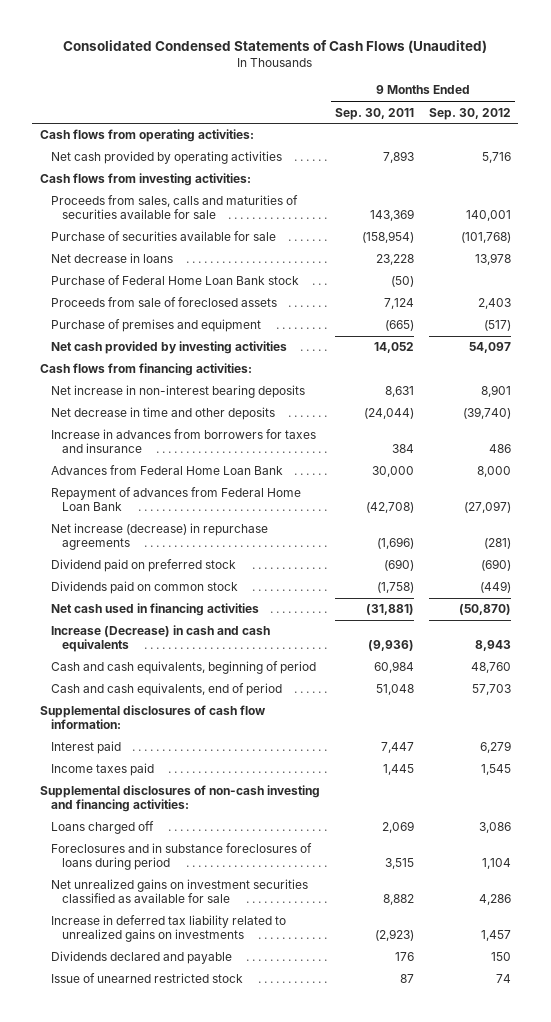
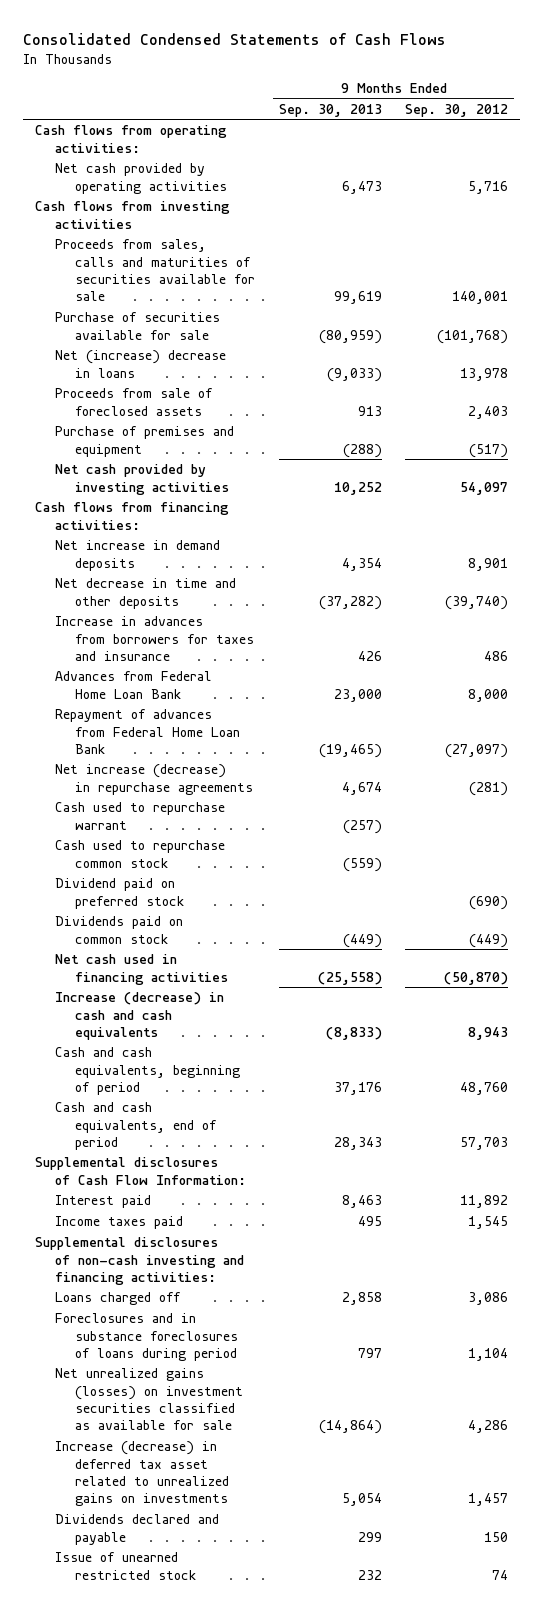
- Consolidated Condensed Statements of Cash Flows (Unaudited)
+ Consolidated Condensed Statements of Cash Flows
- | 9 Months Ended Sep. 30, 2011 | 9 Months Ended Sep. 30, 2012
+ | 9 Months Ended Sep. 30, 2013 | 9 Months Ended Sep. 30, 2012
- Cash flows from investing activities:
+ Cash flows from investing activities
- Net decrease in loans | 23,228 | 13,978
- Purchase of Federal Home Loan Bank stock | (50) |
+ Net (increase) decrease in loans | (9,033) | 13,978
- Net increase in non-interest bearing deposits | 8,631 | 8,901
+ Net increase in demand deposits | 4,354 | 8,901
+ Cash used to repurchase warrant | (257) |
+ Cash used to repurchase common stock | (559) |
- Increase (Decrease) in cash and cash equivalents | (9,936) | 8,943
+ Increase (decrease) in cash and cash equivalents | (8,833) | 8,943
- Supplemental disclosures of cash flow information:
- Interest paid | 7,447 | 6,279
+ Supplemental disclosures of Cash Flow Information:
+ Interest paid | 8,463 | 11,892
- Net unrealized gains on investment securities classified as available for sale | 8,882 | 4,286
- Increase in deferred tax liability related to unrealized gains on investments | (2,923) | 1,457
+ Net unrealized gains (losses) on investment securities classified as available for sale | (14,864) | 4,286
+ Increase (decrease) in deferred tax asset related to unrealized gains on investments | 5,054 | 1,457

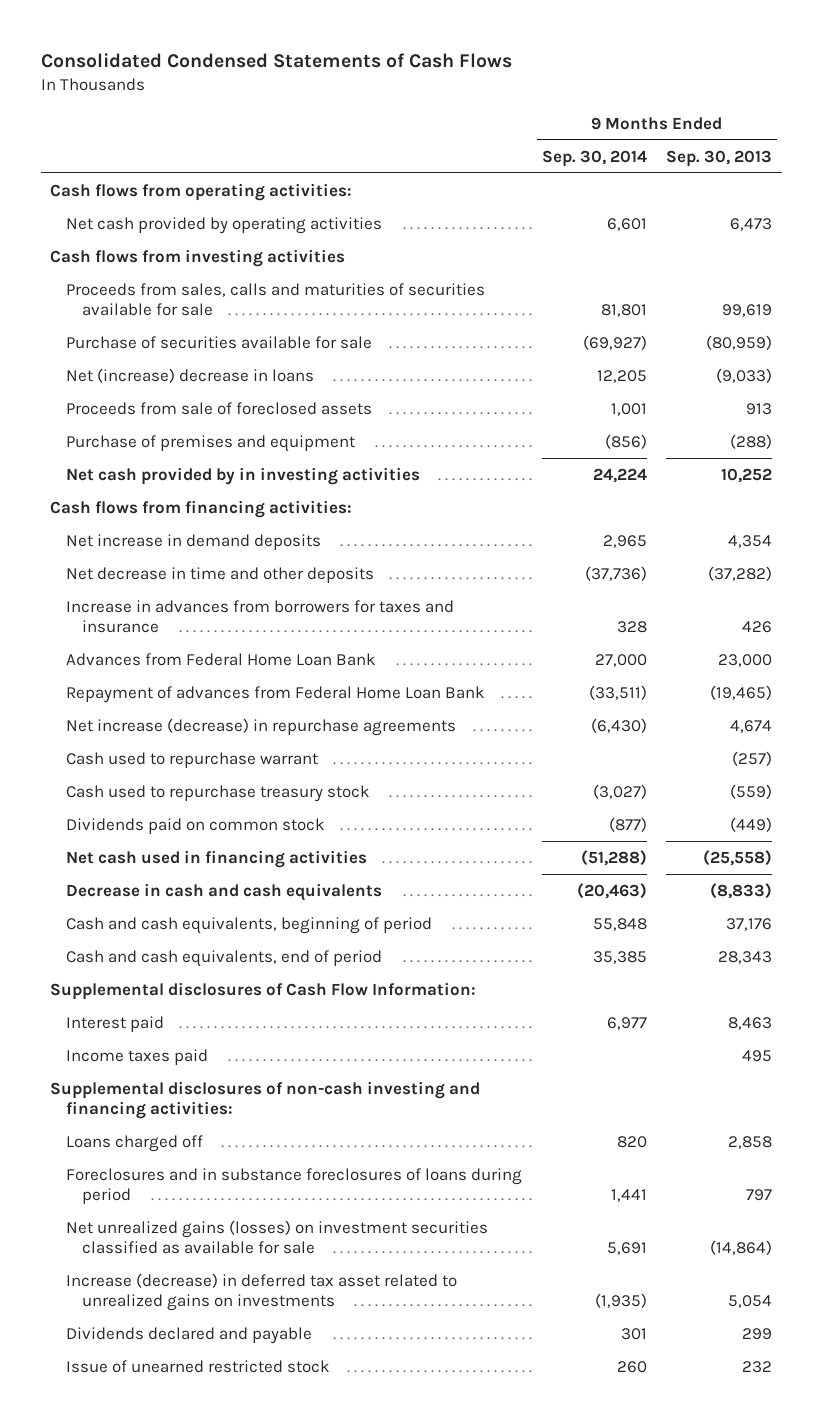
- | 9 Months Ended Sep. 30, 2013 | 9 Months Ended Sep. 30, 2012
+ | 9 Months Ended Sep. 30, 2014 | 9 Months Ended Sep. 30, 2013
- Net cash provided by investing activities | 10,252 | 54,097
+ Net cash provided by in investing activities | 24,224 | 10,252
- Cash used to repurchase common stock | (559) |
- Dividend paid on preferred stock | | (690)
+ Cash used to repurchase treasury stock | (3,027) | (559)
- Increase (decrease) in cash and cash equivalents | (8,833) | 8,943
+ Decrease in cash and cash equivalents | (20,463) | (8,833)

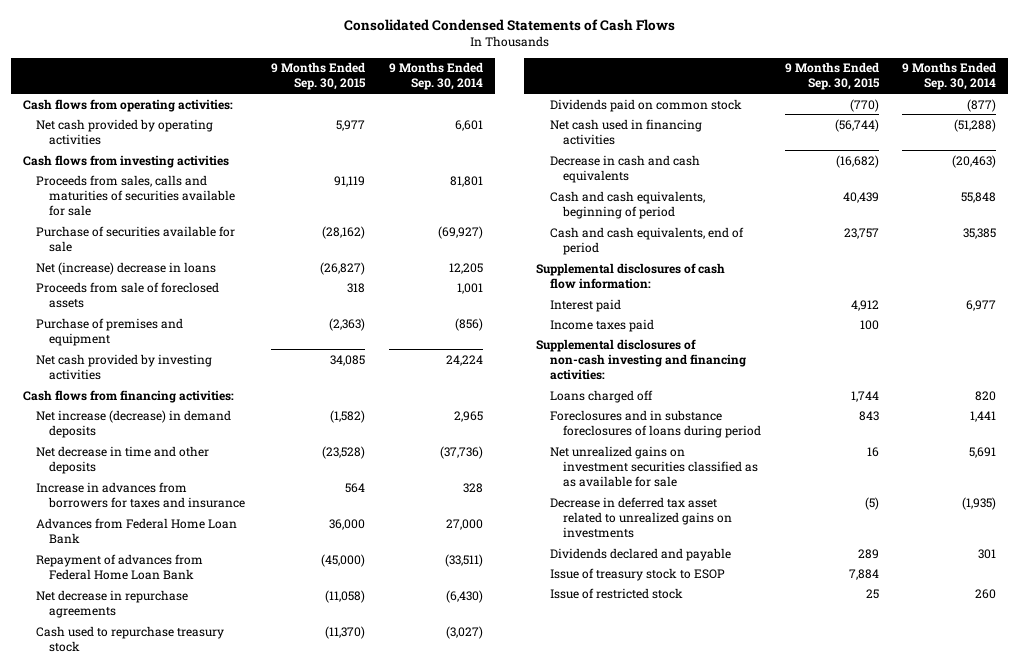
- | 9 Months Ended Sep. 30, 2014 | 9 Months Ended Sep. 30, 2013
+ | 9 Months Ended Sep. 30, 2015 | 9 Months Ended Sep. 30, 2014
- Net cash provided by in investing activities | 24,224 | 10,252
+ Net cash provided by investing activities | 34,085 | 24,224
- Net increase in demand deposits | 2,965 | 4,354
+ Net increase (decrease) in demand deposits | (1,582) | 2,965
- Net increase (decrease) in repurchase agreements | (6,430) | 4,674
- Cash used to repurchase warrant | | (257)
+ Net decrease in repurchase agreements | (11,058) | (6,430)
- Supplemental disclosures of Cash Flow Information:
+ Supplemental disclosures of cash flow information:
- Net unrealized gains (losses) on investment securities classified as available for sale | 5,691 | (14,864)
- Increase (decrease) in deferred tax asset related to unrealized gains on investments | (1,935) | 5,054
+ Net unrealized gains on investment securities classified as as available for sale | 16 | 5,691
+ Decrease in deferred tax asset related to unrealized gains on investments | (5) | (1,935)
- Issue of unearned restricted stock | 260 | 232
+ Issue of treasury stock to ESOP | 7,884 |
+ Issue of restricted stock | 25 | 260

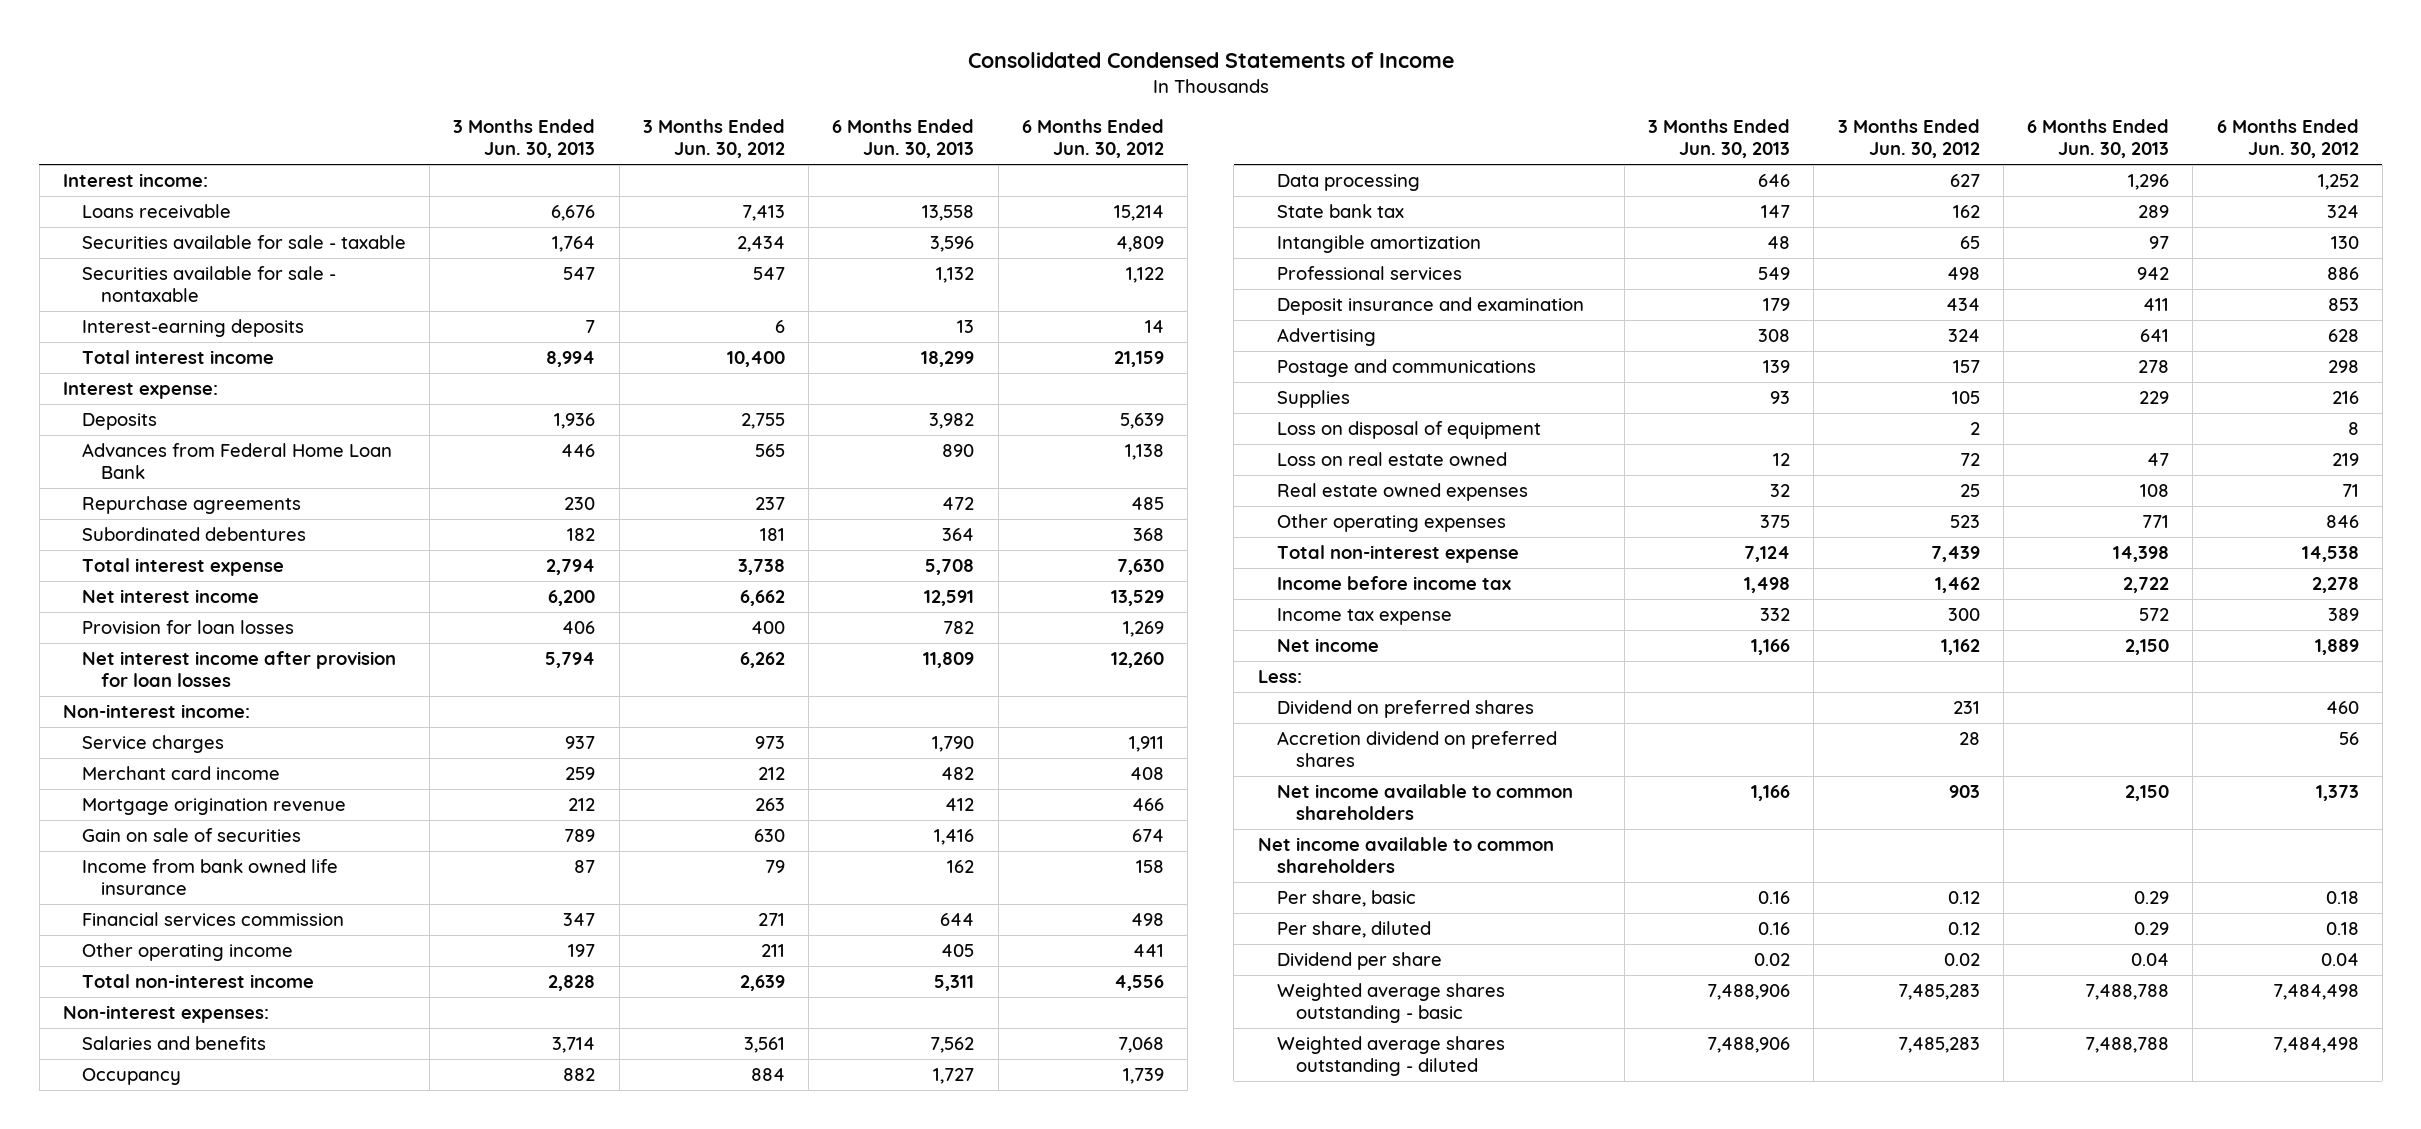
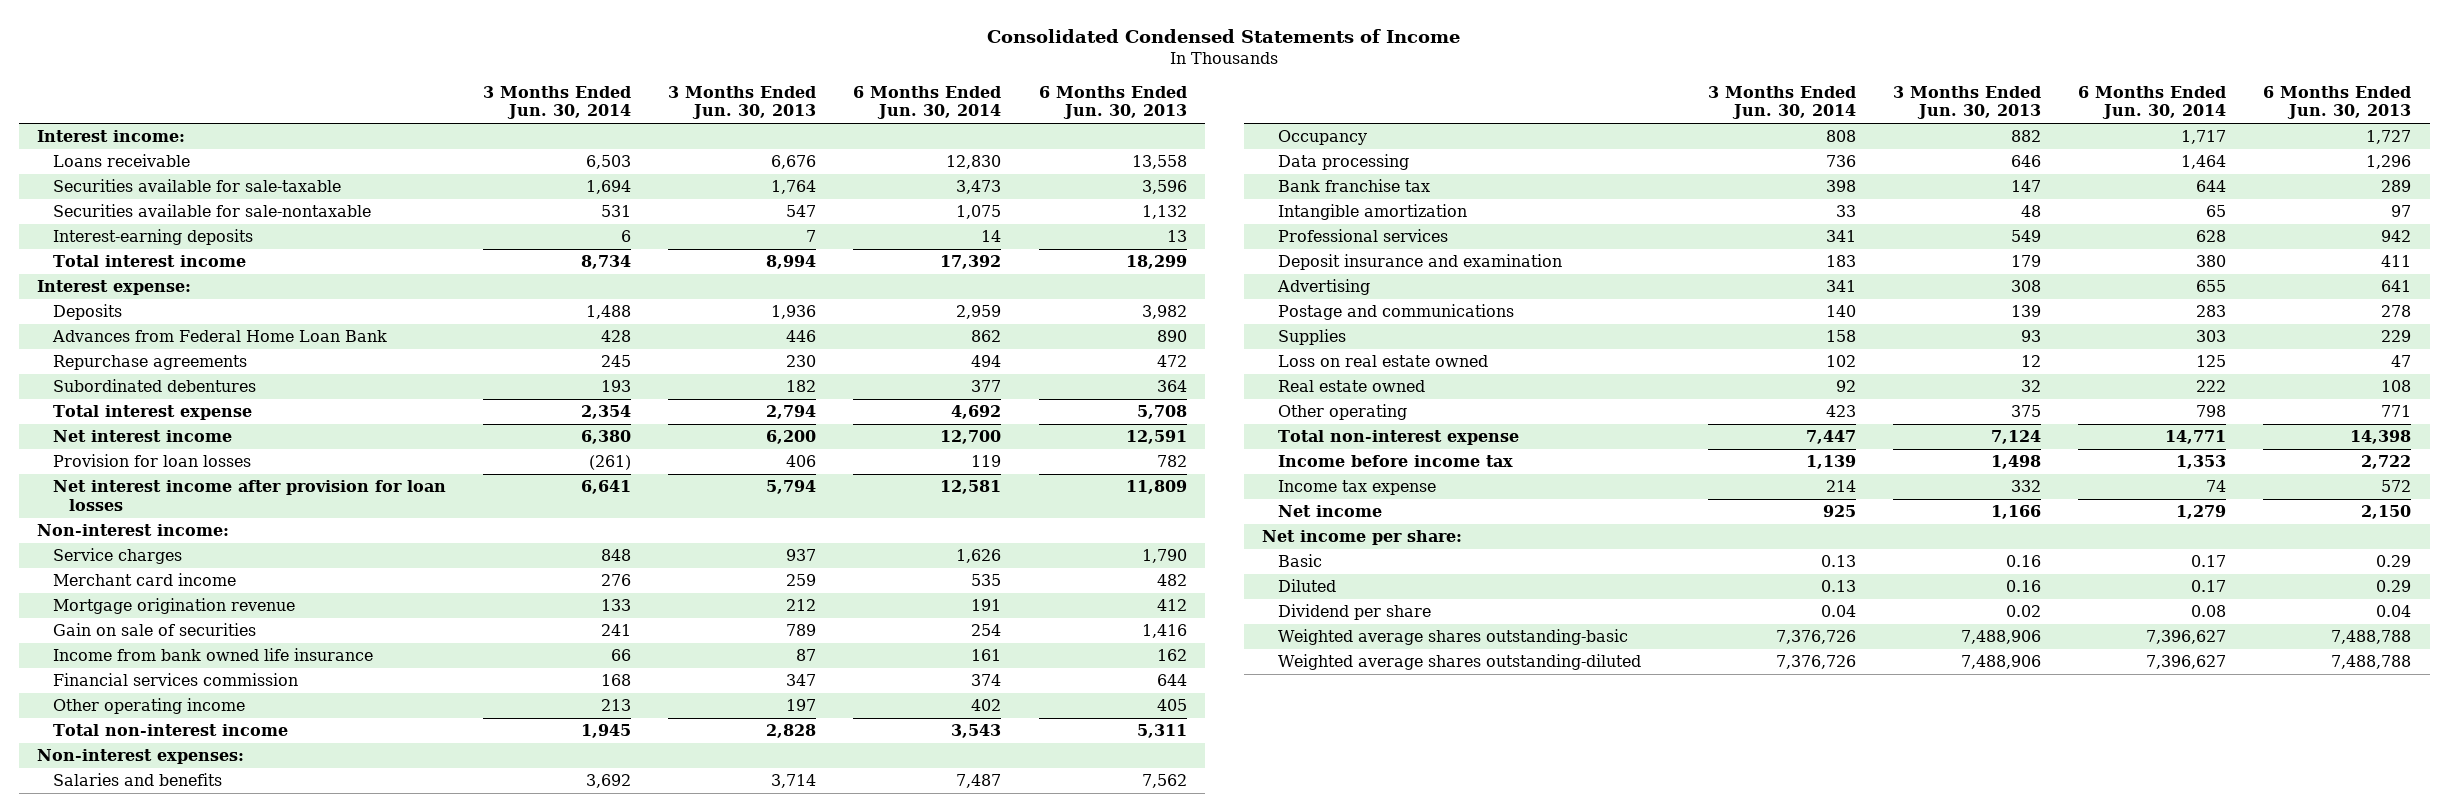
- | 3 Months Ended Jun. 30, 2013 | 3 Months Ended Jun. 30, 2012 | 6 Months Ended Jun. 30, 2013 | 6 Months Ended Jun. 30, 2012
+ | 3 Months Ended Jun. 30, 2014 | 3 Months Ended Jun. 30, 2013 | 6 Months Ended Jun. 30, 2014 | 6 Months Ended Jun. 30, 2013
- Securities available for sale - taxable | 1,764 | 2,434 | 3,596 | 4,809
- Securities available for sale - nontaxable | 547 | 547 | 1,132 | 1,122
+ Securities available for sale-taxable | 1,694 | 1,764 | 3,473 | 3,596
+ Securities available for sale-nontaxable | 531 | 547 | 1,075 | 1,132
- State bank tax | 147 | 162 | 289 | 324
+ Bank franchise tax | 398 | 147 | 644 | 289
- Loss on disposal of equipment | | 2 | | 8
- Real estate owned expenses | 32 | 25 | 108 | 71
- Other operating expenses | 375 | 523 | 771 | 846
+ Real estate owned | 92 | 32 | 222 | 108
+ Other operating | 423 | 375 | 798 | 771
- Less:
- Dividend on preferred shares | | 231 | | 460
- Accretion dividend on preferred shares | | 28 | | 56
- Net income available to common shareholders | 1,166 | 903 | 2,150 | 1,373
- Net income available to common shareholders
- Per share, basic | 0.16 | 0.12 | 0.29 | 0.18
- Per share, diluted | 0.16 | 0.12 | 0.29 | 0.18
+ Net income per share:
+ Basic | 0.13 | 0.16 | 0.17 | 0.29
+ Diluted | 0.13 | 0.16 | 0.17 | 0.29
- Weighted average shares outstanding - basic | 7,488,906 | 7,485,283 | 7,488,788 | 7,484,498
- Weighted average shares outstanding - diluted | 7,488,906 | 7,485,283 | 7,488,788 | 7,484,498
+ Weighted average shares outstanding-basic | 7,376,726 | 7,488,906 | 7,396,627 | 7,488,788
+ Weighted average shares outstanding-diluted | 7,376,726 | 7,488,906 | 7,396,627 | 7,488,788

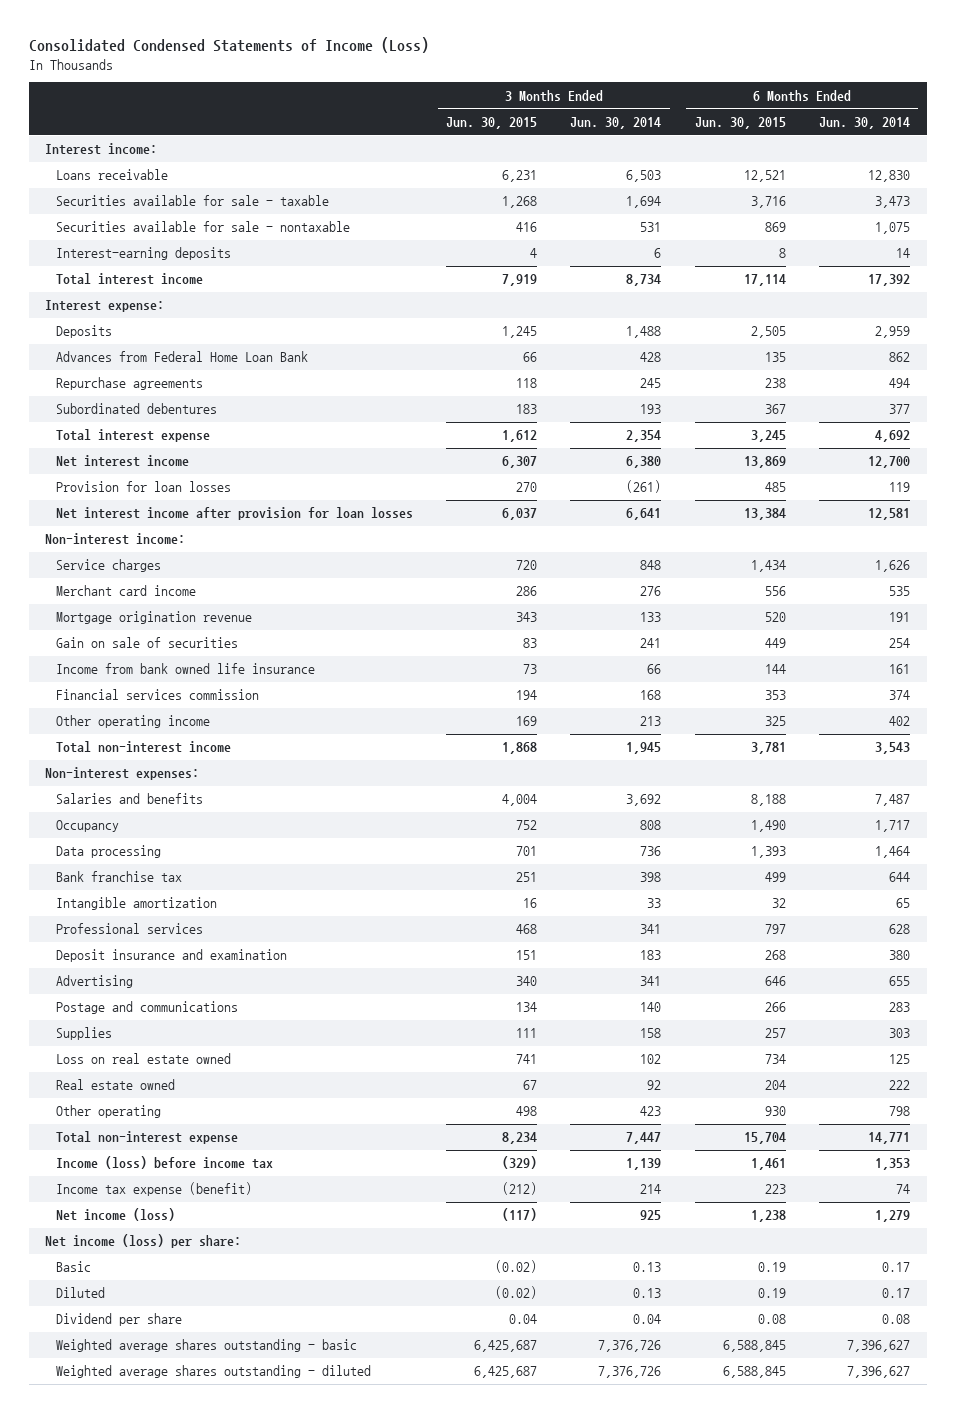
- Consolidated Condensed Statements of Income
+ Consolidated Condensed Statements of Income (Loss)
- | 3 Months Ended Jun. 30, 2014 | 3 Months Ended Jun. 30, 2013 | 6 Months Ended Jun. 30, 2014 | 6 Months Ended Jun. 30, 2013
+ | 3 Months Ended Jun. 30, 2015 | 3 Months Ended Jun. 30, 2014 | 6 Months Ended Jun. 30, 2015 | 6 Months Ended Jun. 30, 2014
- Securities available for sale-taxable | 1,694 | 1,764 | 3,473 | 3,596
- Securities available for sale-nontaxable | 531 | 547 | 1,075 | 1,132
+ Securities available for sale - taxable | 1,268 | 1,694 | 3,716 | 3,473
+ Securities available for sale - nontaxable | 416 | 531 | 869 | 1,075
- Income before income tax | 1,139 | 1,498 | 1,353 | 2,722
- Income tax expense | 214 | 332 | 74 | 572
- Net income | 925 | 1,166 | 1,279 | 2,150
- Net income per share:
+ Income (loss) before income tax | (329) | 1,139 | 1,461 | 1,353
+ Income tax expense (benefit) | (212) | 214 | 223 | 74
+ Net income (loss) | (117) | 925 | 1,238 | 1,279
+ Net income (loss) per share:
- Weighted average shares outstanding-basic | 7,376,726 | 7,488,906 | 7,396,627 | 7,488,788
- Weighted average shares outstanding-diluted | 7,376,726 | 7,488,906 | 7,396,627 | 7,488,788
+ Weighted average shares outstanding - basic | 6,425,687 | 7,376,726 | 6,588,845 | 7,396,627
+ Weighted average shares outstanding - diluted | 6,425,687 | 7,376,726 | 6,588,845 | 7,396,627

